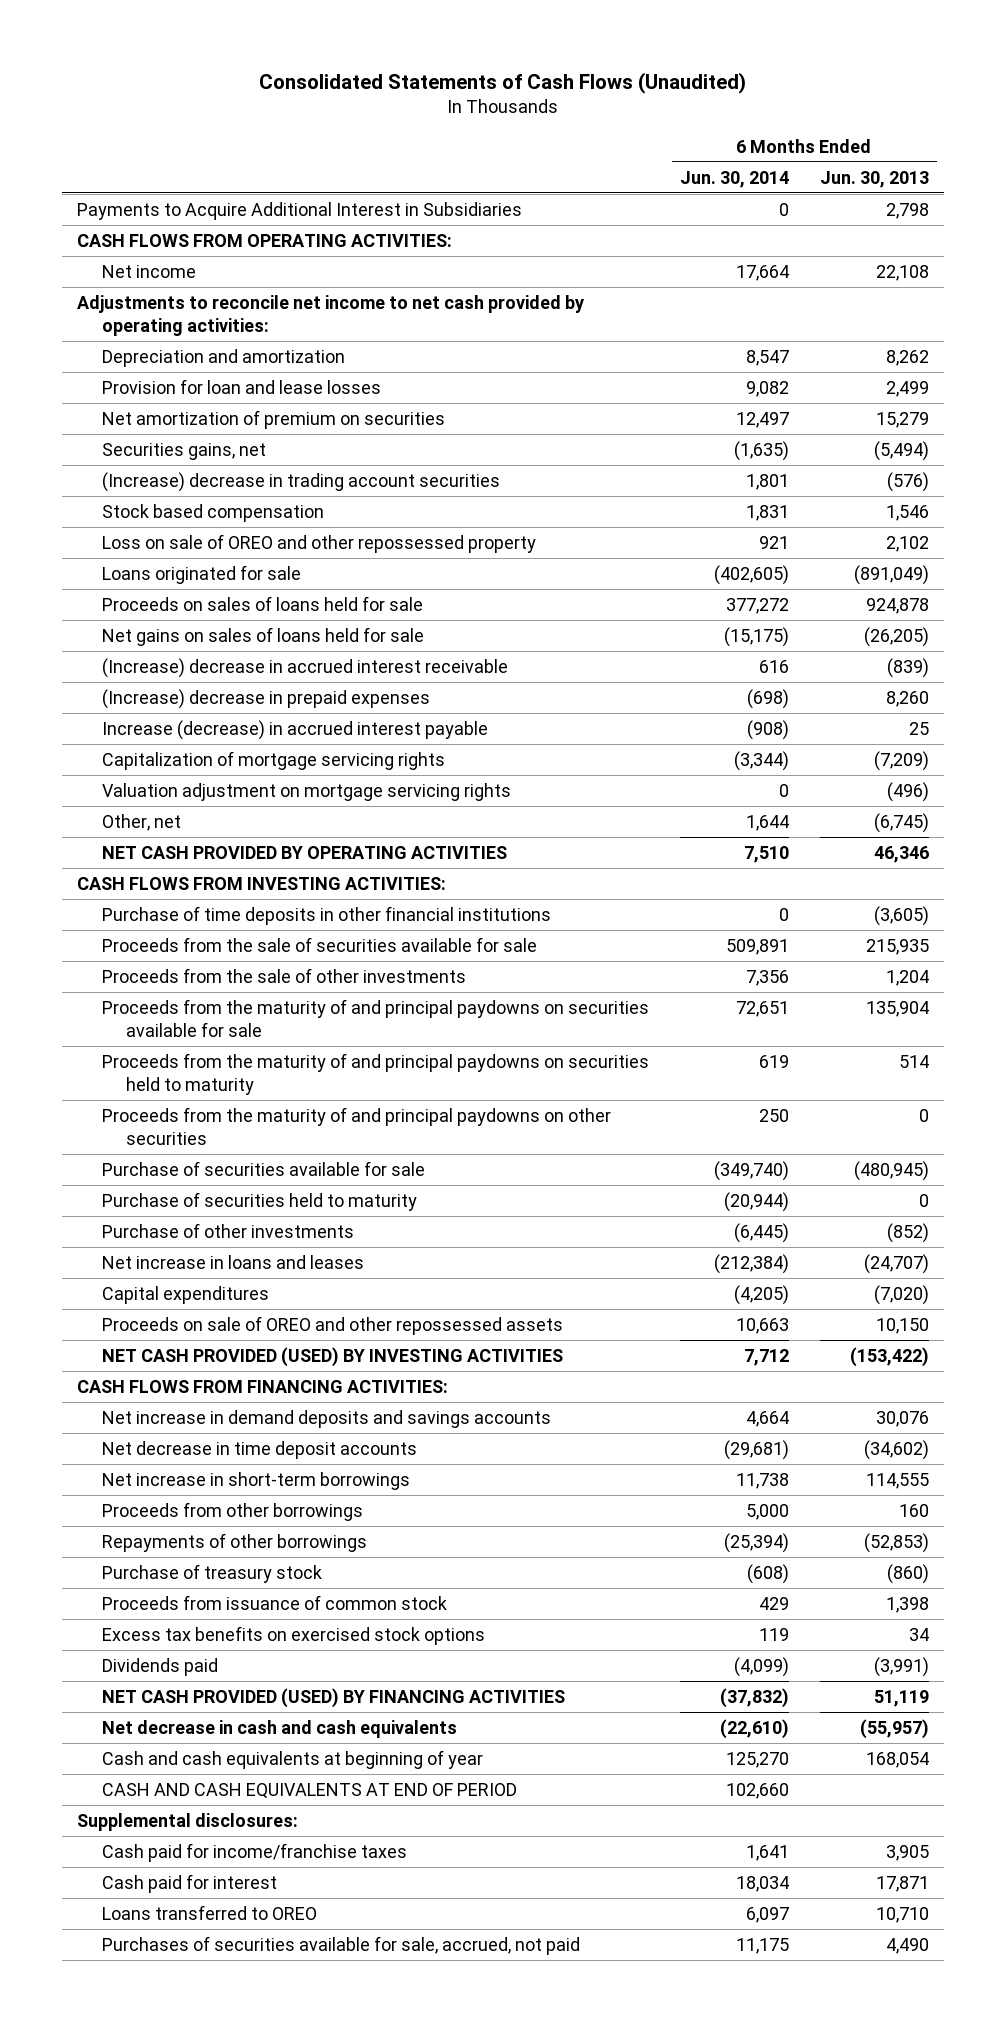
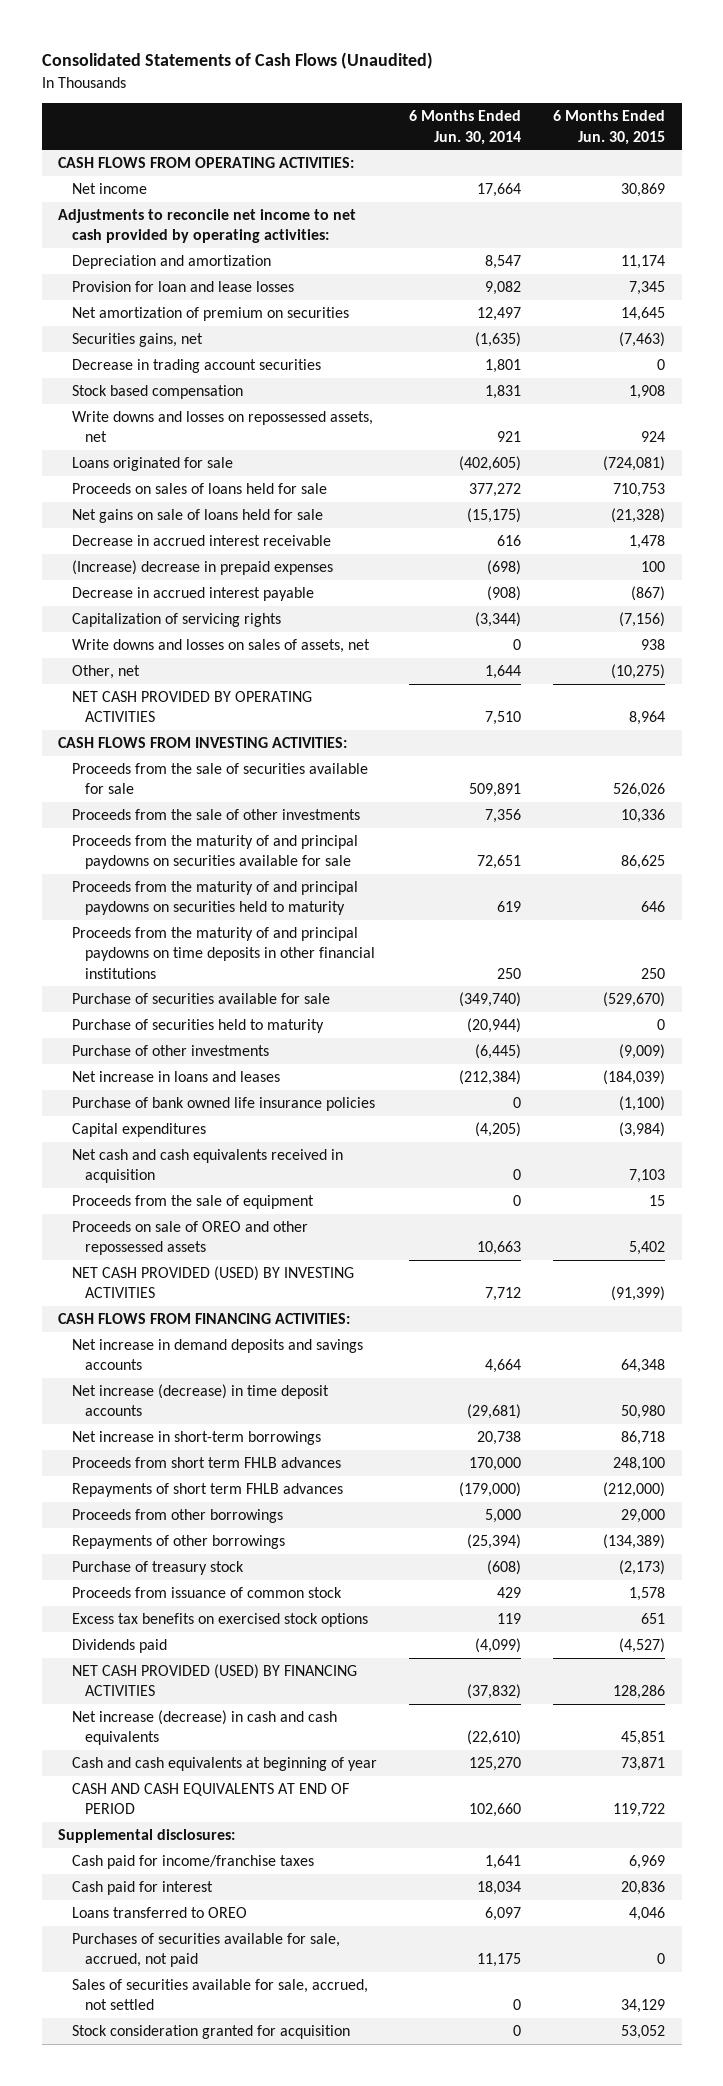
- | 6 Months Ended Jun. 30, 2014 | 6 Months Ended Jun. 30, 2013
+ | 6 Months Ended Jun. 30, 2014 | 6 Months Ended Jun. 30, 2015
- Payments to Acquire Additional Interest in Subsidiaries | 0 | 2,798
- (Increase) decrease in trading account securities | 1,801 | (576)
+ Decrease in trading account securities | 1,801 | 0
- Loss on sale of OREO and other repossessed property | 921 | 2,102
+ Write downs and losses on repossessed assets, net | 921 | 924
- Net gains on sales of loans held for sale | (15,175) | (26,205)
- (Increase) decrease in accrued interest receivable | 616 | (839)
+ Net gains on sale of loans held for sale | (15,175) | (21,328)
+ Decrease in accrued interest receivable | 616 | 1,478
- Increase (decrease) in accrued interest payable | (908) | 25
- Capitalization of mortgage servicing rights | (3,344) | (7,209)
- Valuation adjustment on mortgage servicing rights | 0 | (496)
+ Decrease in accrued interest payable | (908) | (867)
+ Capitalization of servicing rights | (3,344) | (7,156)
+ Write downs and losses on sales of assets, net | 0 | 938
- Purchase of time deposits in other financial institutions | 0 | (3,605)
- Proceeds from the maturity of and principal paydowns on other securities | 250 | 0
+ Proceeds from the maturity of and principal paydowns on time deposits in other financial institutions | 250 | 250
+ Purchase of bank owned life insurance policies | 0 | (1,100)
+ Net cash and cash equivalents received in acquisition | 0 | 7,103
+ Proceeds from the sale of equipment | 0 | 15
- Net decrease in time deposit accounts | (29,681) | (34,602)
- Net increase in short-term borrowings | 11,738 | 114,555
+ Net increase (decrease) in time deposit accounts | (29,681) | 50,980
+ Net increase in short-term borrowings | 20,738 | 86,718
+ Proceeds from short term FHLB advances | 170,000 | 248,100
+ Repayments of short term FHLB advances | (179,000) | (212,000)
- Net decrease in cash and cash equivalents | (22,610) | (55,957)
+ Net increase (decrease) in cash and cash equivalents | (22,610) | 45,851
+ Sales of securities available for sale, accrued, not settled | 0 | 34,129
+ Stock consideration granted for acquisition | 0 | 53,052

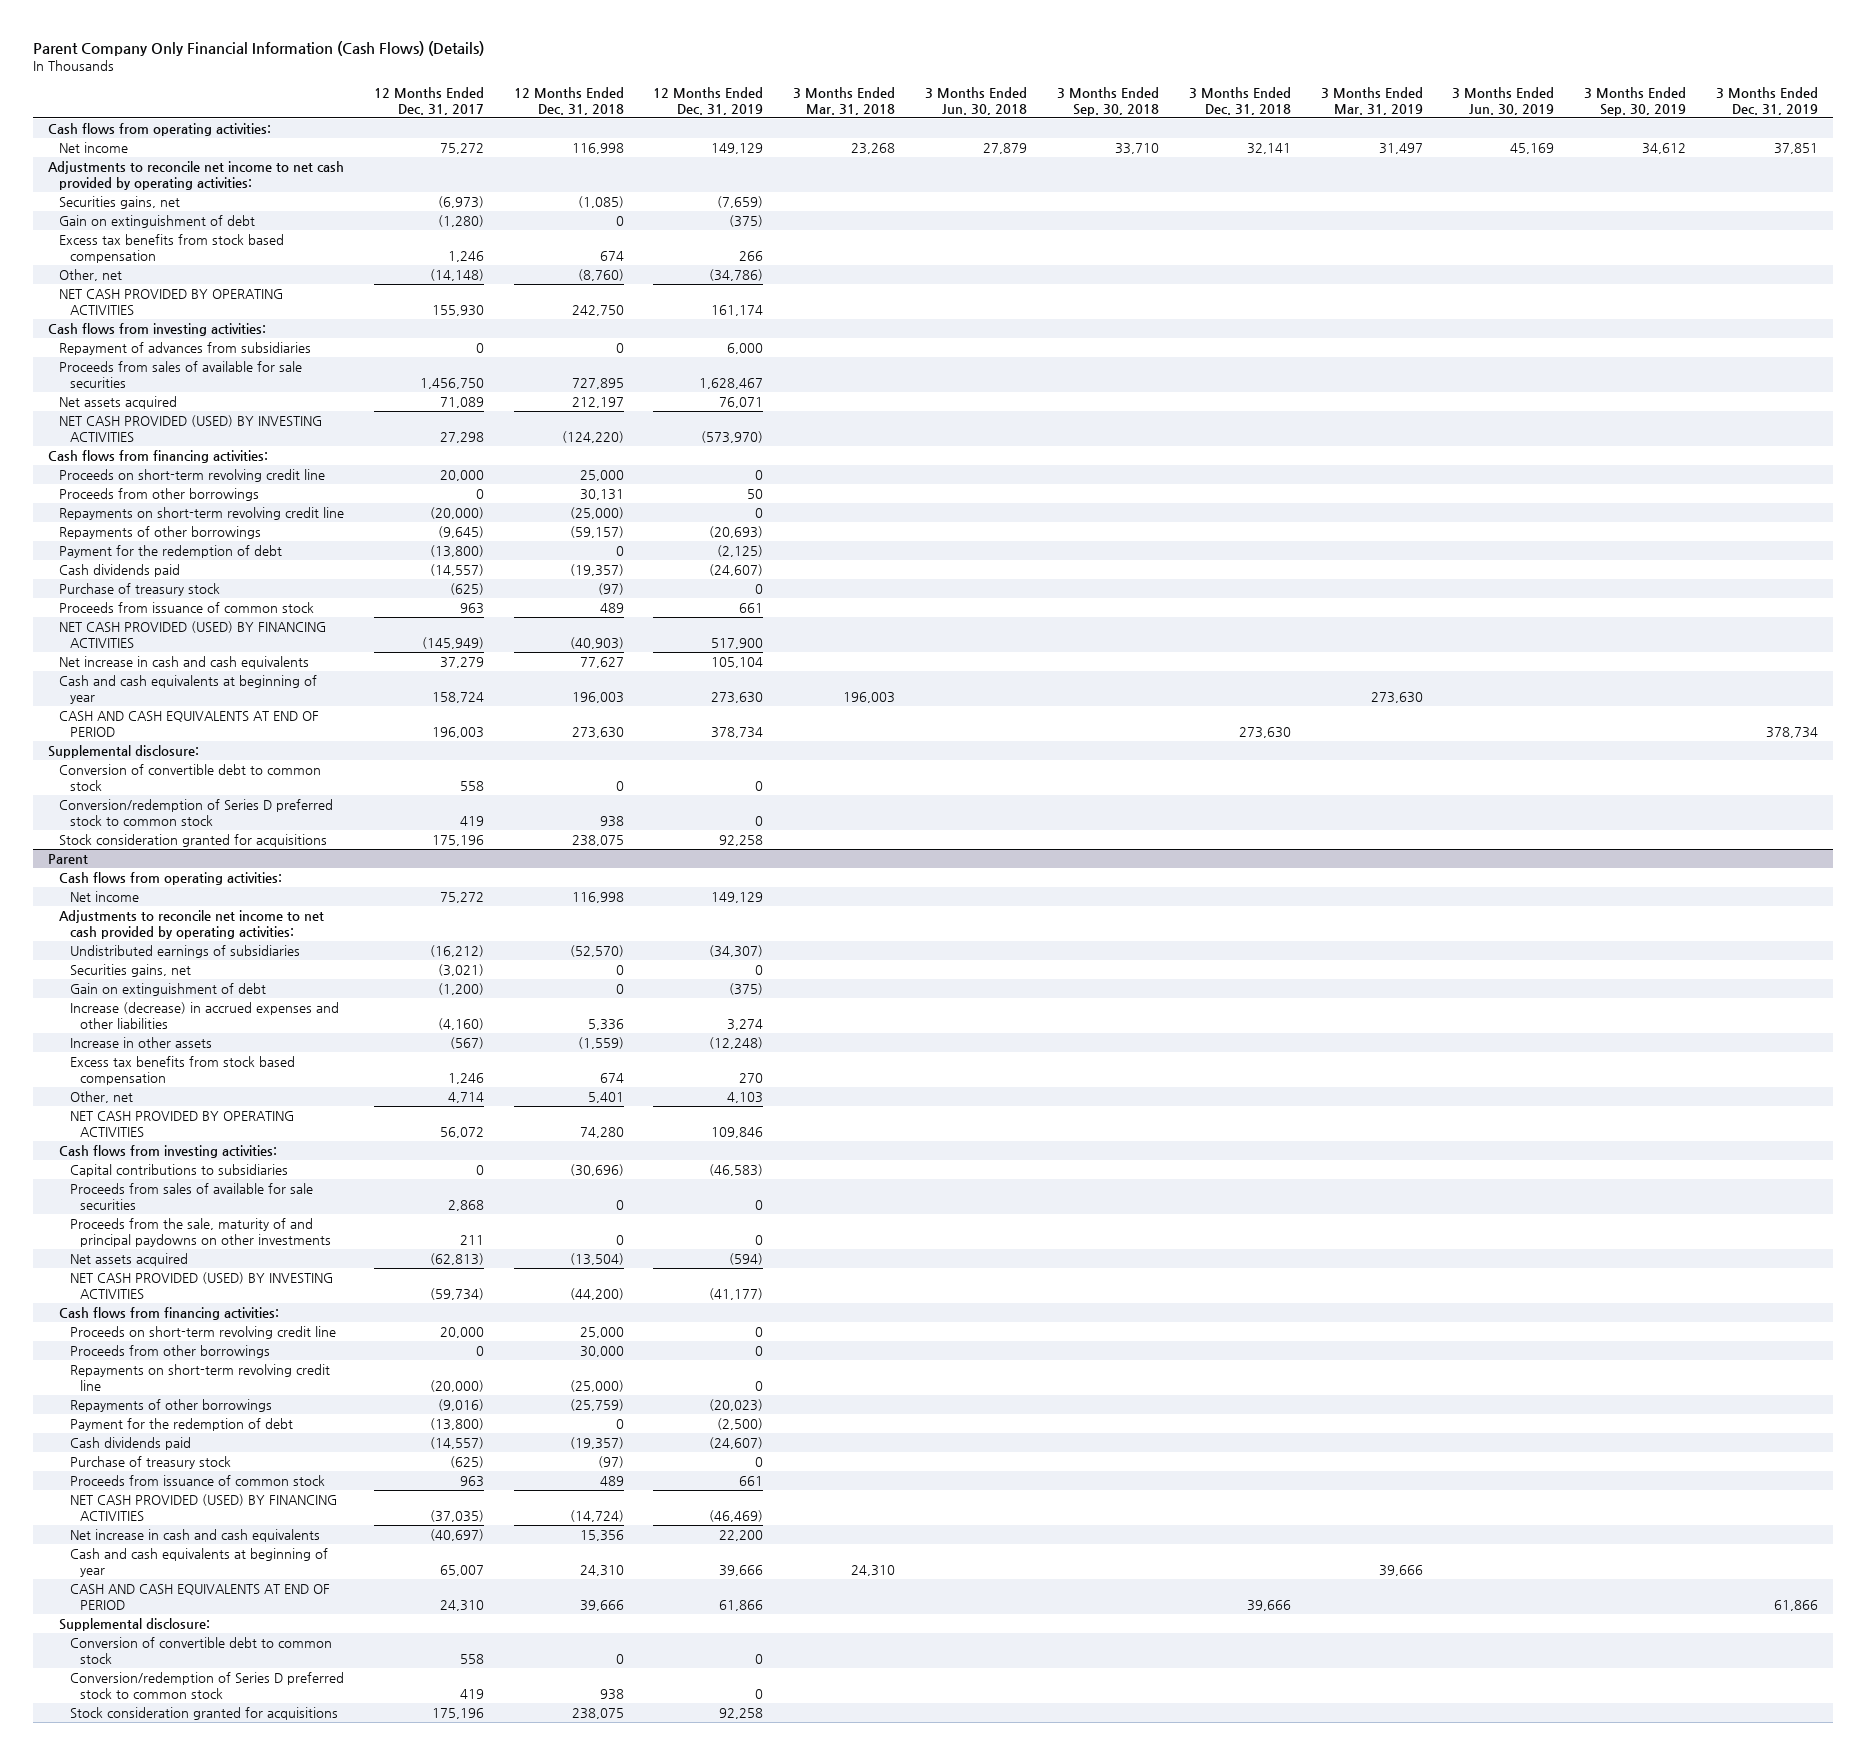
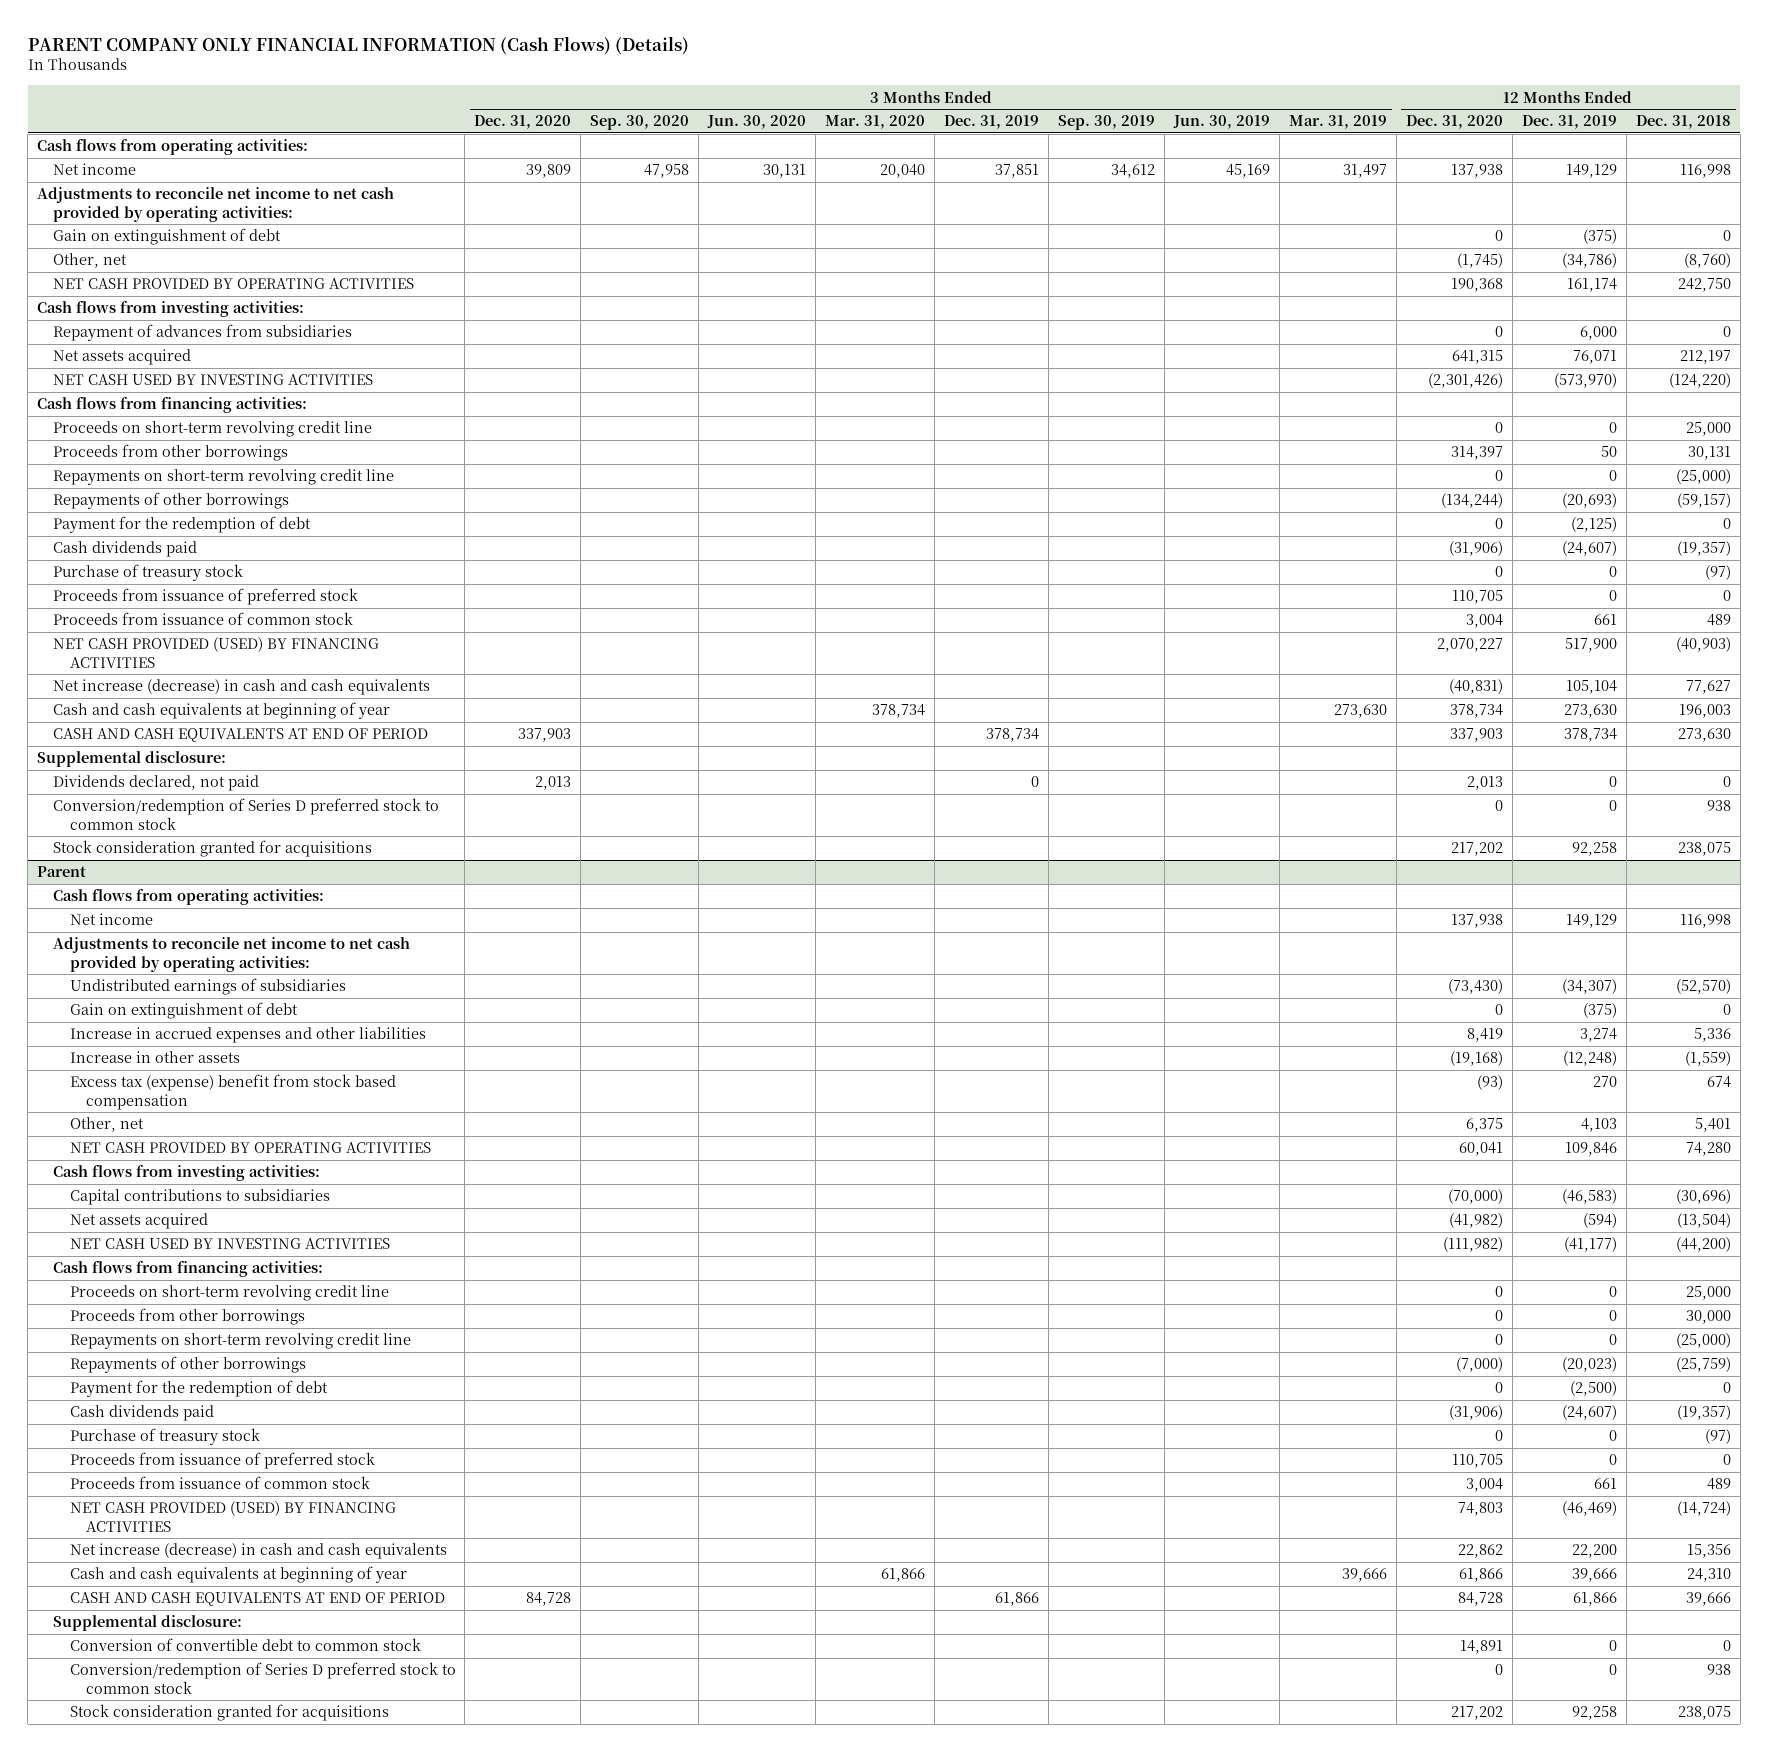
- Parent Company Only Financial Information (Cash Flows) (Details)
+ PARENT COMPANY ONLY FINANCIAL INFORMATION (Cash Flows) (Details)
- | 12 Months Ended Dec. 31, 2017 | 12 Months Ended Dec. 31, 2018 | 12 Months Ended Dec. 31, 2019 | 3 Months Ended Mar. 31, 2018 | 3 Months Ended Jun. 30, 2018 | 3 Months Ended Sep. 30, 2018 | 3 Months Ended Dec. 31, 2018 | 3 Months Ended Mar. 31, 2019 | 3 Months Ended Jun. 30, 2019 | 3 Months Ended Sep. 30, 2019 | 3 Months Ended Dec. 31, 2019
+ | 3 Months Ended Dec. 31, 2020 | 3 Months Ended Sep. 30, 2020 | 3 Months Ended Jun. 30, 2020 | 3 Months Ended Mar. 31, 2020 | 3 Months Ended Dec. 31, 2019 | 3 Months Ended Sep. 30, 2019 | 3 Months Ended Jun. 30, 2019 | 3 Months Ended Mar. 31, 2019 | 12 Months Ended Dec. 31, 2020 | 12 Months Ended Dec. 31, 2019 | 12 Months Ended Dec. 31, 2018
- Securities gains, net | (6,973) | (1,085) | (7,659) | | | | | | | |
- Excess tax benefits from stock based compensation | 1,246 | 674 | 266 | | | | | | | |
- Proceeds from sales of available for sale securities | 1,456,750 | 727,895 | 1,628,467 | | | | | | | |
- NET CASH PROVIDED (USED) BY INVESTING ACTIVITIES | 27,298 | (124,220) | (573,970) | | | | | | | |
+ NET CASH USED BY INVESTING ACTIVITIES | | | | | | | | | (2,301,426) | (573,970) | (124,220)
+ Proceeds from issuance of preferred stock | | | | | | | | | 110,705 | 0 | 0
- Net increase in cash and cash equivalents | 37,279 | 77,627 | 105,104 | | | | | | | |
+ Net increase (decrease) in cash and cash equivalents | | | | | | | | | (40,831) | 105,104 | 77,627
- Conversion of convertible debt to common stock | 558 | 0 | 0 | | | | | | | |
+ Dividends declared, not paid | 2,013 | | | | 0 | | | | 2,013 | 0 | 0
@ Parent
- Securities gains, net | (3,021) | 0 | 0 | | | | | | | |
- Increase (decrease) in accrued expenses and other liabilities | (4,160) | 5,336 | 3,274 | | | | | | | |
+ Increase in accrued expenses and other liabilities | | | | | | | | | 8,419 | 3,274 | 5,336
- Excess tax benefits from stock based compensation | 1,246 | 674 | 270 | | | | | | | |
+ Excess tax (expense) benefit from stock based compensation | | | | | | | | | (93) | 270 | 674
- Proceeds from sales of available for sale securities | 2,868 | 0 | 0 | | | | | | | |
- Proceeds from the sale, maturity of and principal paydowns on other investments | 211 | 0 | 0 | | | | | | | |
- NET CASH PROVIDED (USED) BY INVESTING ACTIVITIES | (59,734) | (44,200) | (41,177) | | | | | | | |
+ NET CASH USED BY INVESTING ACTIVITIES | | | | | | | | | (111,982) | (41,177) | (44,200)
+ Proceeds from issuance of preferred stock | | | | | | | | | 110,705 | 0 | 0
- Net increase in cash and cash equivalents | (40,697) | 15,356 | 22,200 | | | | | | | |
+ Net increase (decrease) in cash and cash equivalents | | | | | | | | | 22,862 | 22,200 | 15,356

